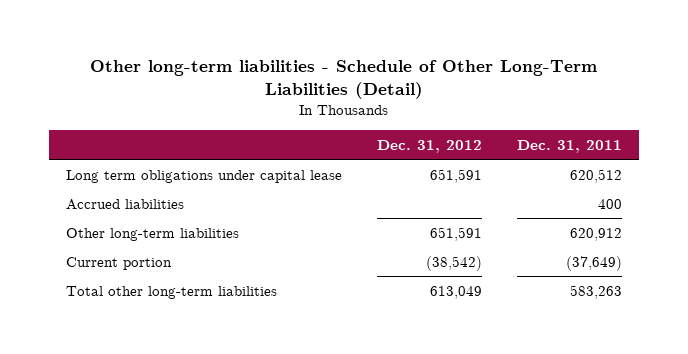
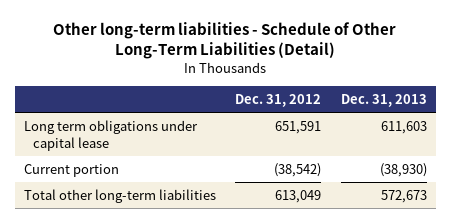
- | Dec. 31, 2012 | Dec. 31, 2011
+ | Dec. 31, 2012 | Dec. 31, 2013
- Accrued liabilities | | 400
- Other long-term liabilities | 651,591 | 620,912

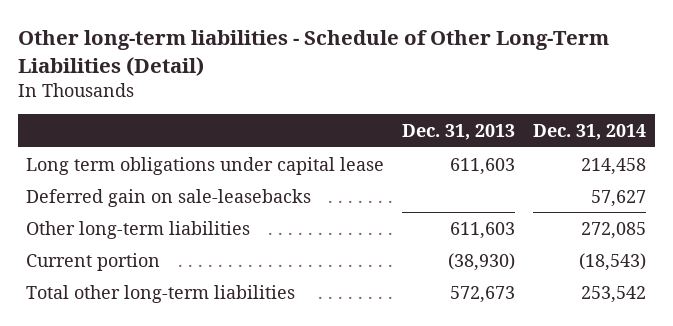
- | Dec. 31, 2012 | Dec. 31, 2013
+ | Dec. 31, 2013 | Dec. 31, 2014
+ Deferred gain on sale-leasebacks | | 57,627
+ Other long-term liabilities | 611,603 | 272,085

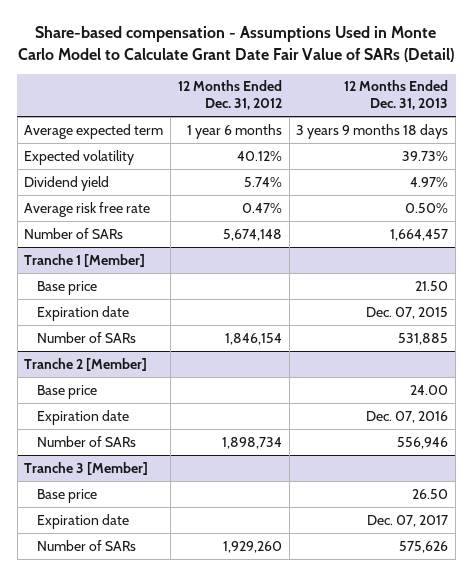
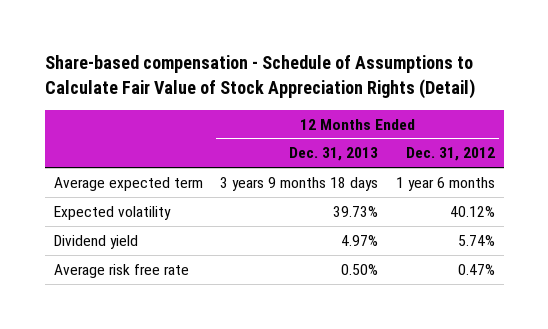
- Share-based compensation - Assumptions Used in Monte Carlo Model to Calculate Grant Date Fair Value of SARs (Detail)
+ Share-based compensation - Schedule of Assumptions to Calculate Fair Value of Stock Appreciation Rights (Detail)
- | 12 Months Ended Dec. 31, 2012 | 12 Months Ended Dec. 31, 2013
+ | 12 Months Ended Dec. 31, 2013 | 12 Months Ended Dec. 31, 2012
- Number of SARs | 5,674,148 | 1,664,457
- Tranche 1 [Member]
- Base price | | 21.50
- Expiration date | | Dec. 07, 2015
- Number of SARs | 1,846,154 | 531,885
- Tranche 2 [Member]
- Base price | | 24.00
- Expiration date | | Dec. 07, 2016
- Number of SARs | 1,898,734 | 556,946
- Tranche 3 [Member]
- Base price | | 26.50
- Expiration date | | Dec. 07, 2017
- Number of SARs | 1,929,260 | 575,626

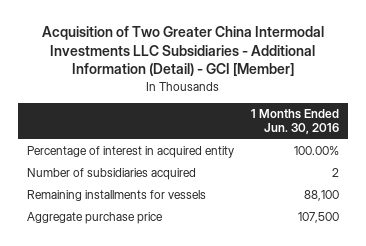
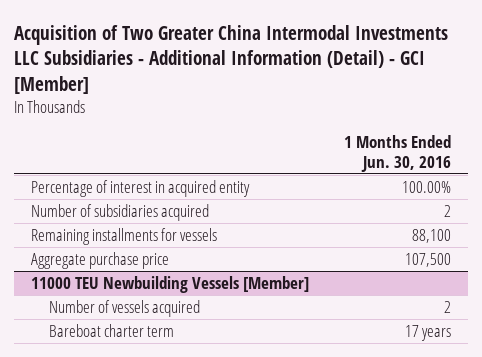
+ 11000 TEU Newbuilding Vessels [Member]
+ Number of vessels acquired | 2
+ Bareboat charter term | 17 years

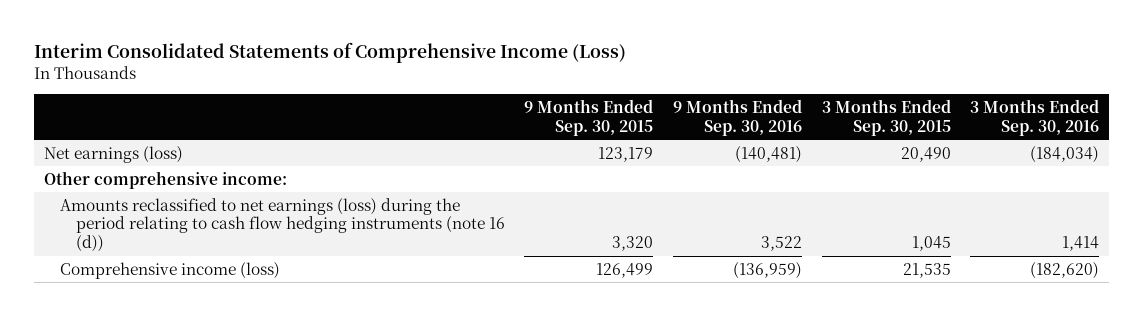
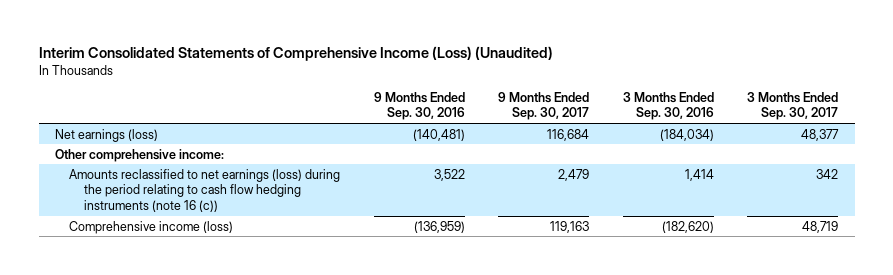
- Interim Consolidated Statements of Comprehensive Income (Loss)
+ Interim Consolidated Statements of Comprehensive Income (Loss) (Unaudited)
- | 9 Months Ended Sep. 30, 2015 | 9 Months Ended Sep. 30, 2016 | 3 Months Ended Sep. 30, 2015 | 3 Months Ended Sep. 30, 2016
+ | 9 Months Ended Sep. 30, 2016 | 9 Months Ended Sep. 30, 2017 | 3 Months Ended Sep. 30, 2016 | 3 Months Ended Sep. 30, 2017
- Amounts reclassified to net earnings (loss) during the period relating to cash flow hedging instruments (note 16 (d)) | 3,320 | 3,522 | 1,045 | 1,414
+ Amounts reclassified to net earnings (loss) during the period relating to cash flow hedging instruments (note 16 (c)) | 3,522 | 2,479 | 1,414 | 342

